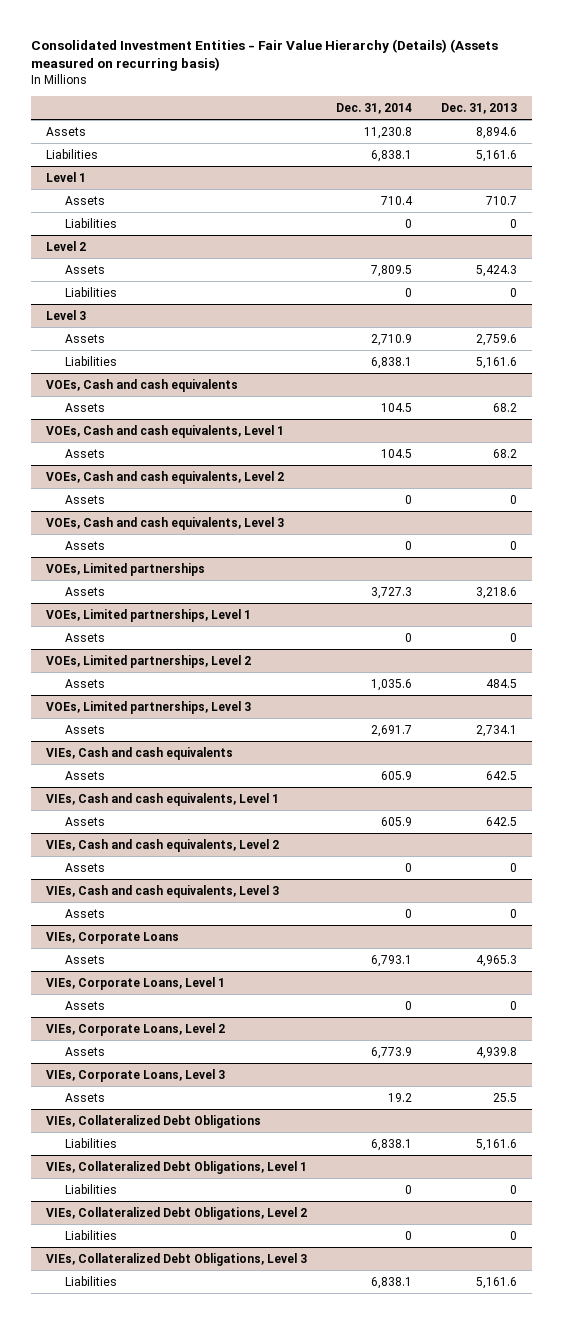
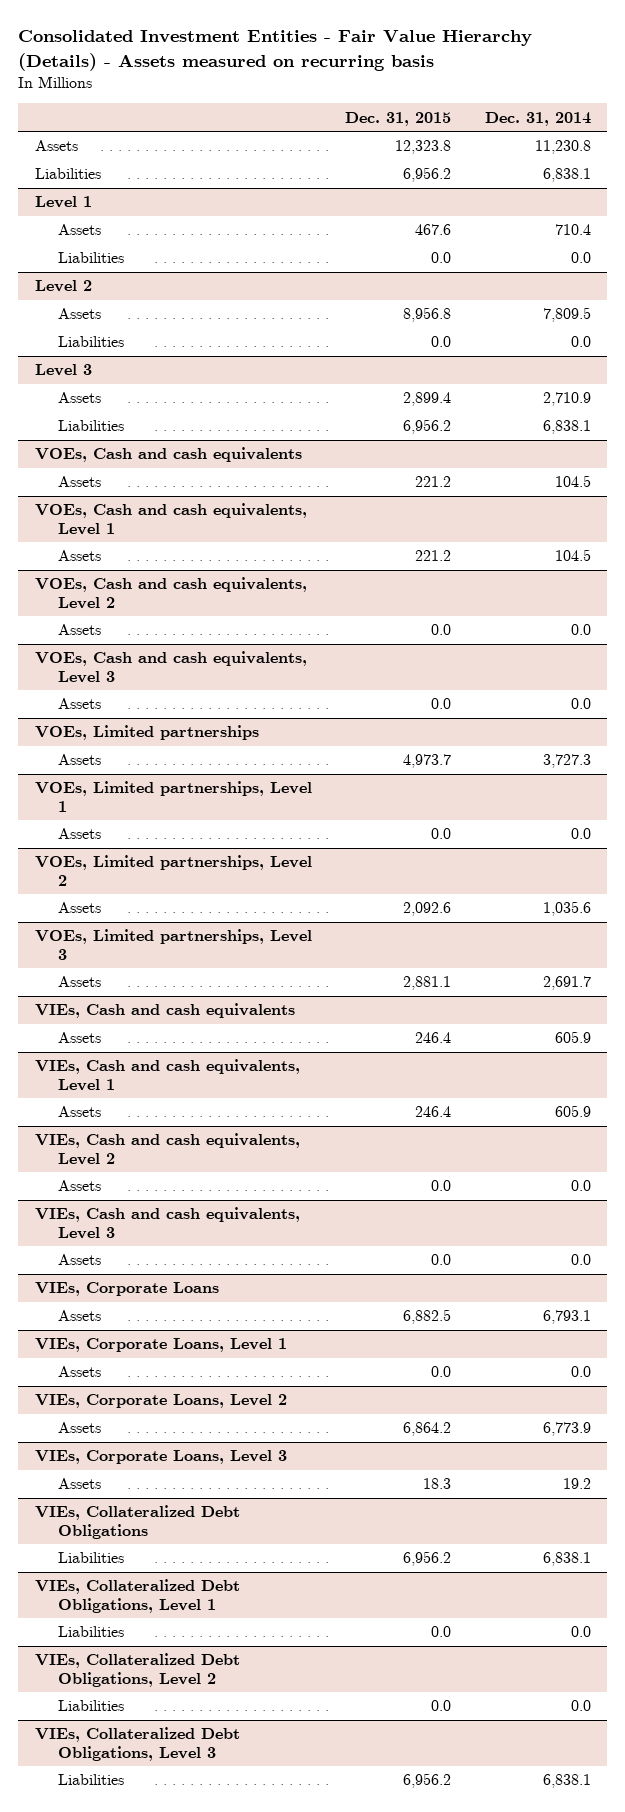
- Consolidated Investment Entities - Fair Value Hierarchy (Details) (Assets measured on recurring basis)
+ Consolidated Investment Entities - Fair Value Hierarchy (Details) - Assets measured on recurring basis
- | Dec. 31, 2014 | Dec. 31, 2013
+ | Dec. 31, 2015 | Dec. 31, 2014
@ Level 1
- Liabilities | 0 | 0
+ Liabilities | 0.0 | 0.0
@ Level 2
- Liabilities | 0 | 0
+ Liabilities | 0.0 | 0.0
@ VOEs, Cash and cash equivalents, Level 2
- Assets | 0 | 0
+ Assets | 0.0 | 0.0
@ VOEs, Cash and cash equivalents, Level 3
- Assets | 0 | 0
+ Assets | 0.0 | 0.0
@ VOEs, Limited partnerships, Level 1
- Assets | 0 | 0
+ Assets | 0.0 | 0.0
@ VIEs, Cash and cash equivalents, Level 2
- Assets | 0 | 0
+ Assets | 0.0 | 0.0
@ VIEs, Cash and cash equivalents, Level 3
- Assets | 0 | 0
+ Assets | 0.0 | 0.0
@ VIEs, Corporate Loans, Level 1
- Assets | 0 | 0
+ Assets | 0.0 | 0.0
@ VIEs, Collateralized Debt Obligations, Level 1
- Liabilities | 0 | 0
+ Liabilities | 0.0 | 0.0
@ VIEs, Collateralized Debt Obligations, Level 2
- Liabilities | 0 | 0
+ Liabilities | 0.0 | 0.0

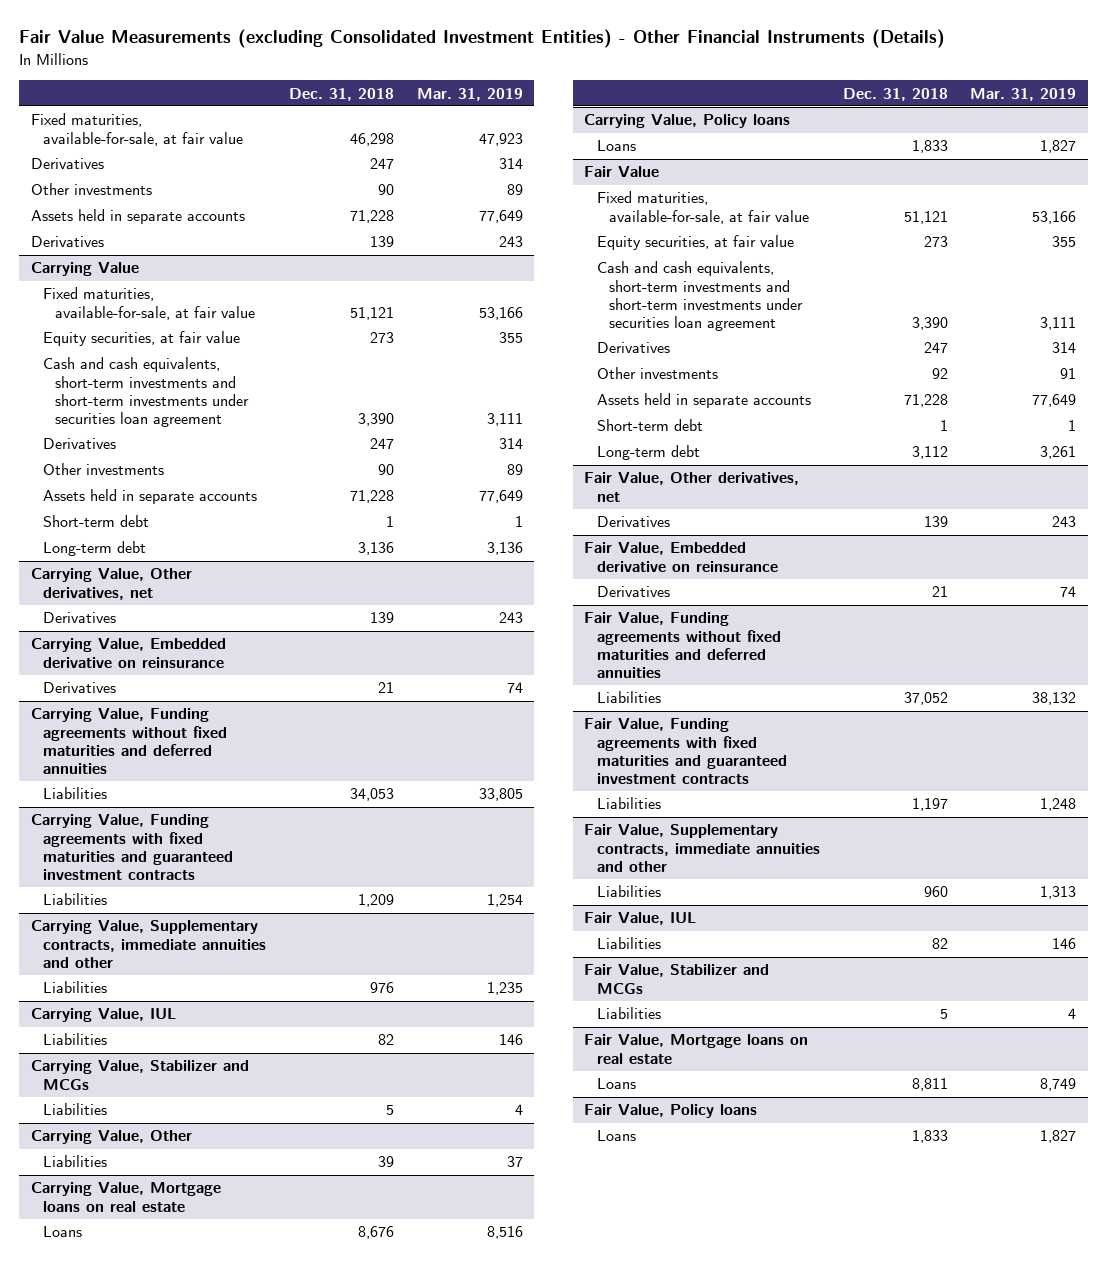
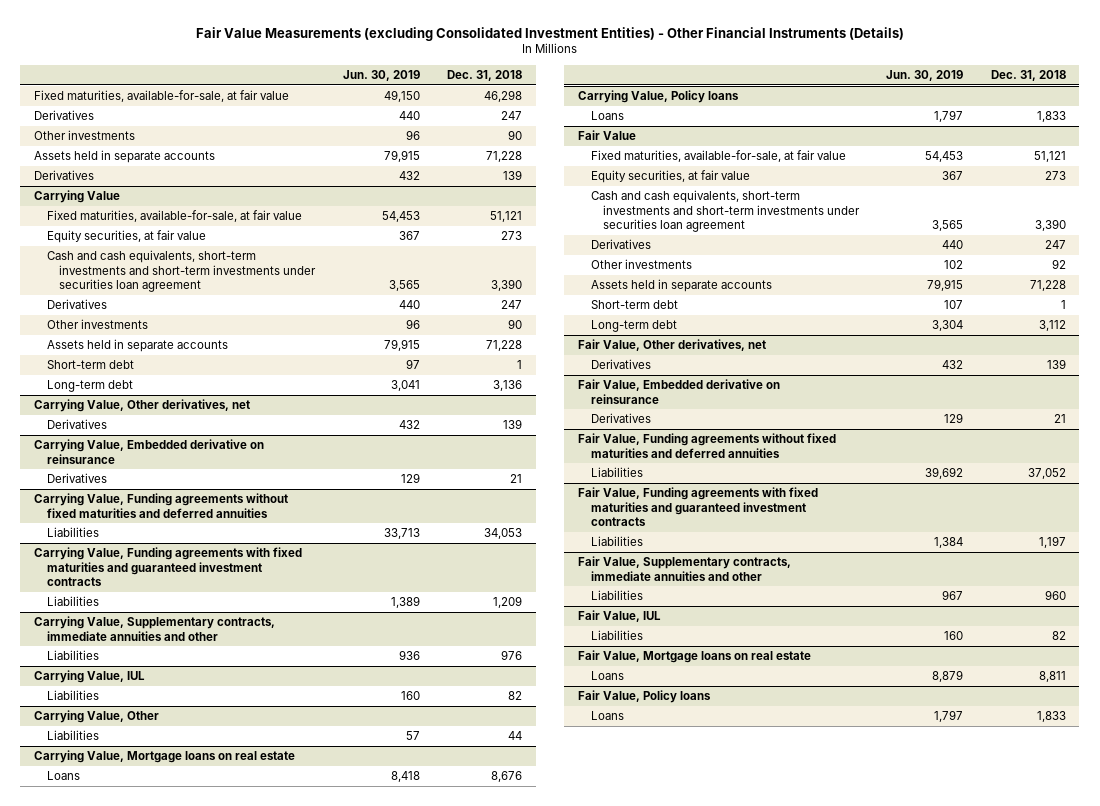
- | Dec. 31, 2018 | Mar. 31, 2019
+ | Jun. 30, 2019 | Dec. 31, 2018
- Carrying Value, Stabilizer and MCGs
- Liabilities | 5 | 4
@ Carrying Value, Other
- Liabilities | 39 | 37
+ Liabilities | 57 | 44
- Fair Value, Stabilizer and MCGs
- Liabilities | 5 | 4

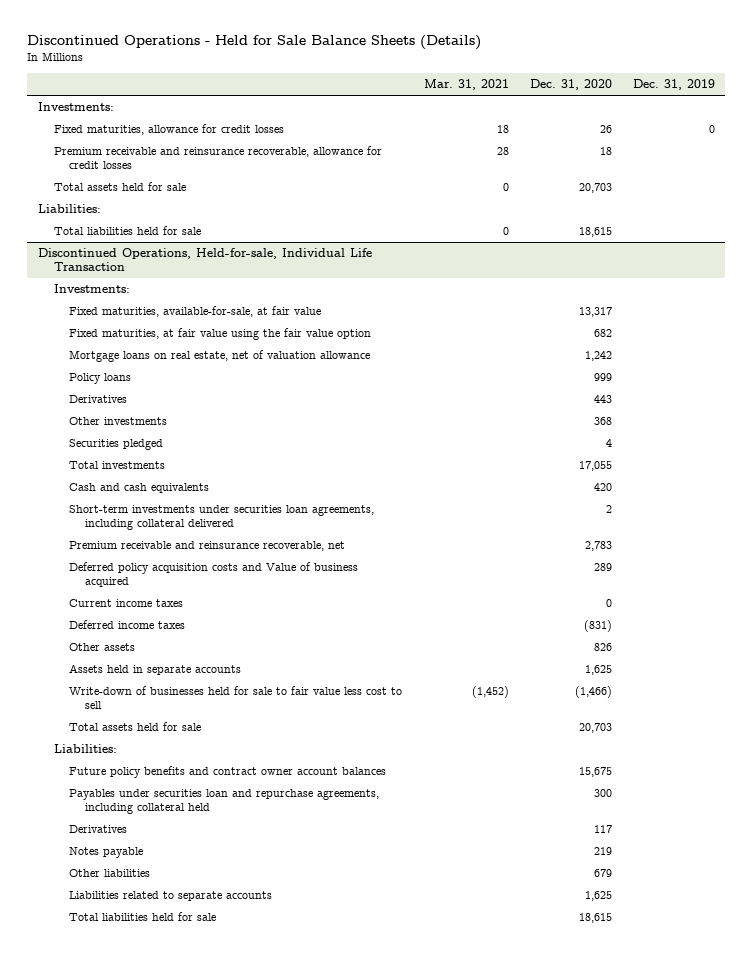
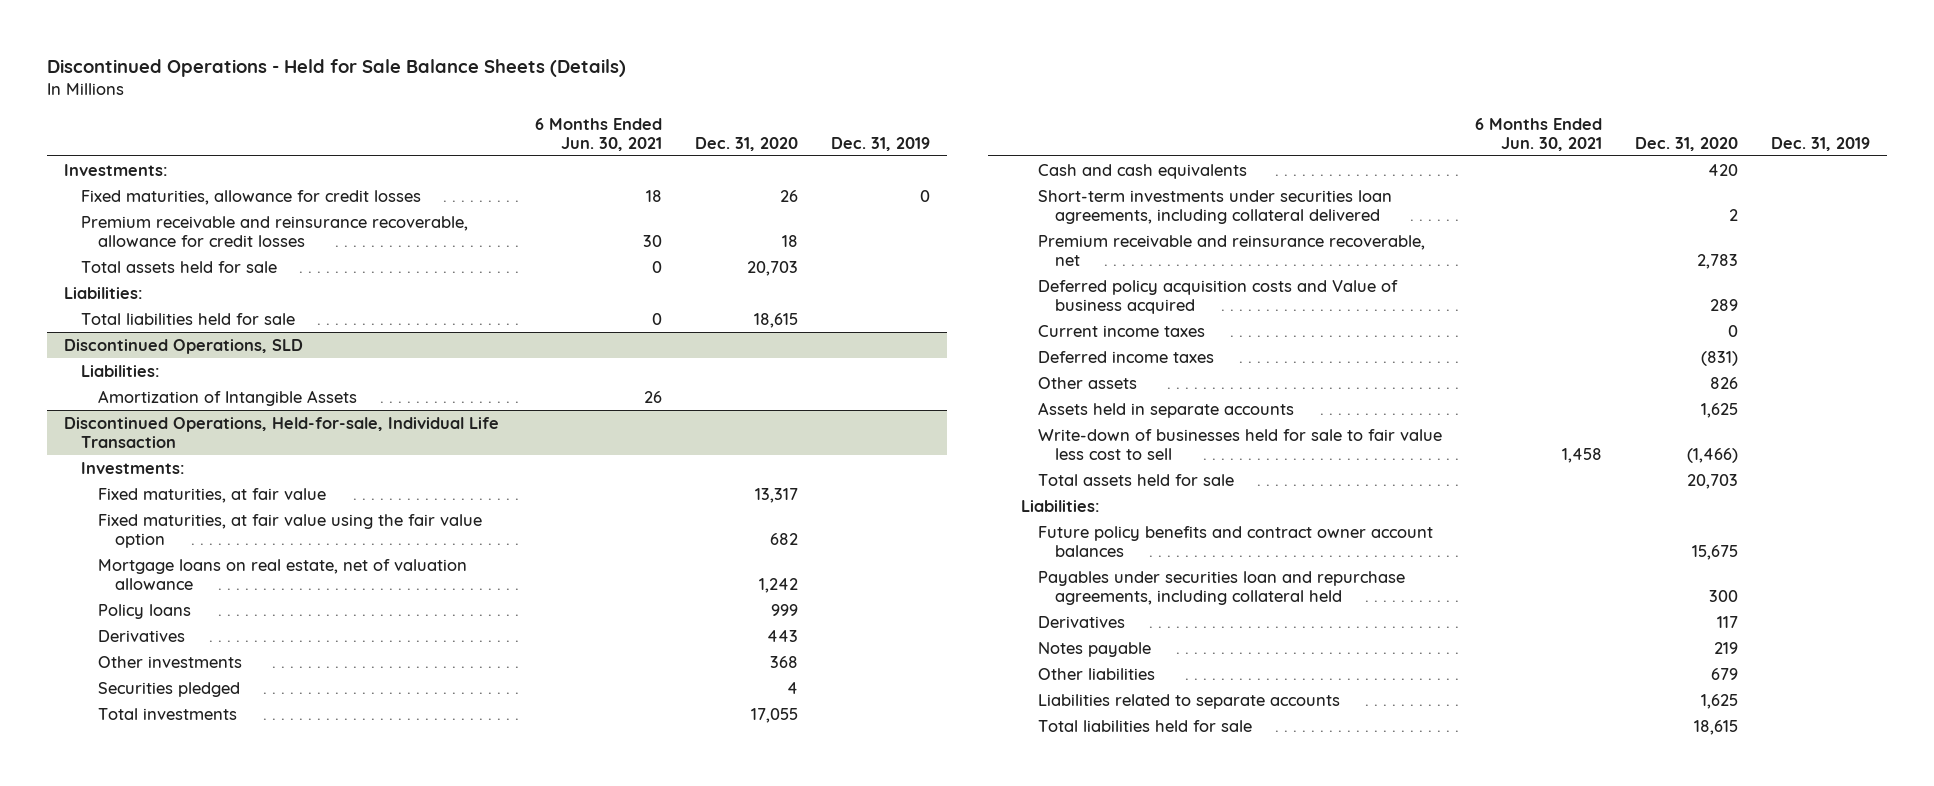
- | Mar. 31, 2021 | Dec. 31, 2020 | Dec. 31, 2019
+ | 6 Months Ended Jun. 30, 2021 | Dec. 31, 2020 | Dec. 31, 2019
+ Discontinued Operations, SLD
+ Liabilities:
+ Amortization of Intangible Assets | 26 | |
@ Discontinued Operations, Held-for-sale, Individual Life Transaction
- Fixed maturities, available-for-sale, at fair value | | 13,317 |
+ Fixed maturities, at fair value | | 13,317 |

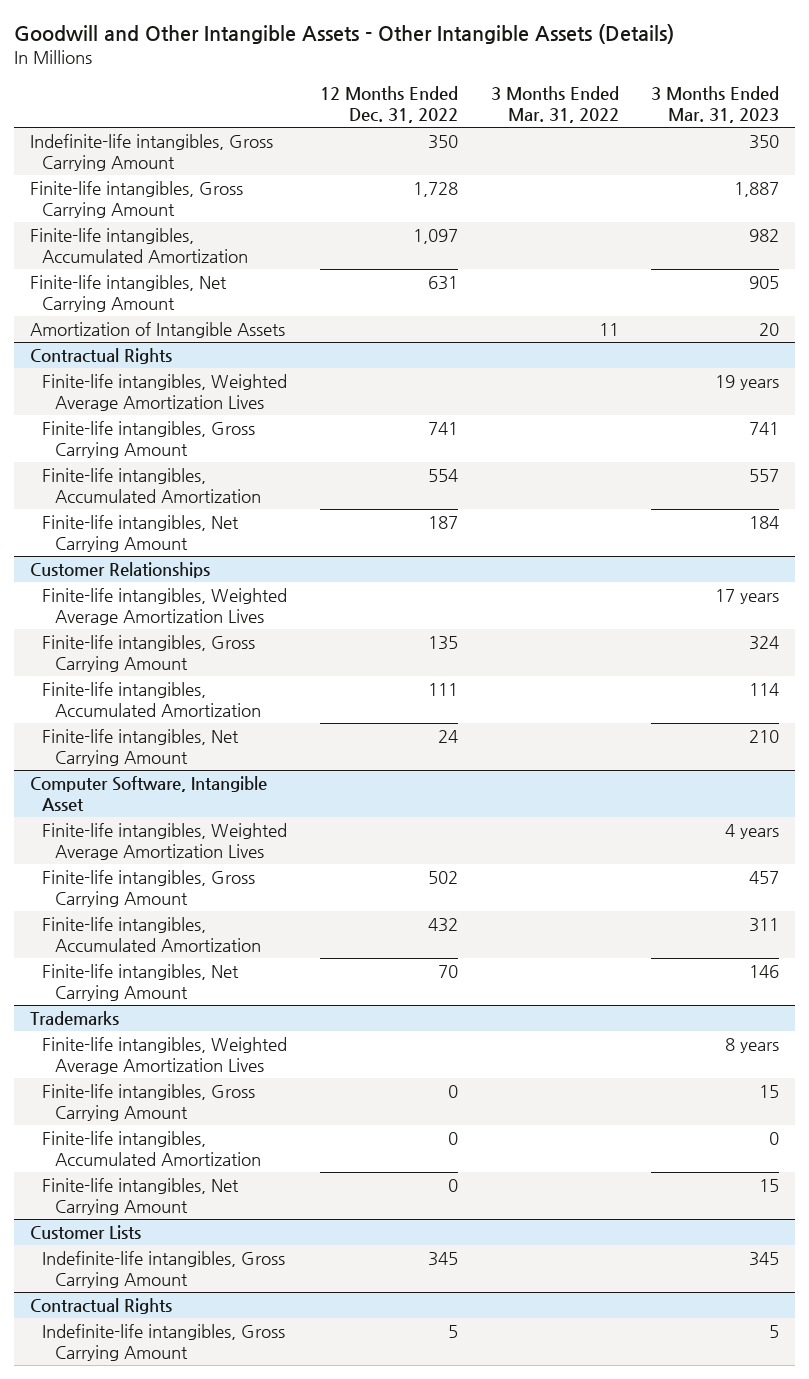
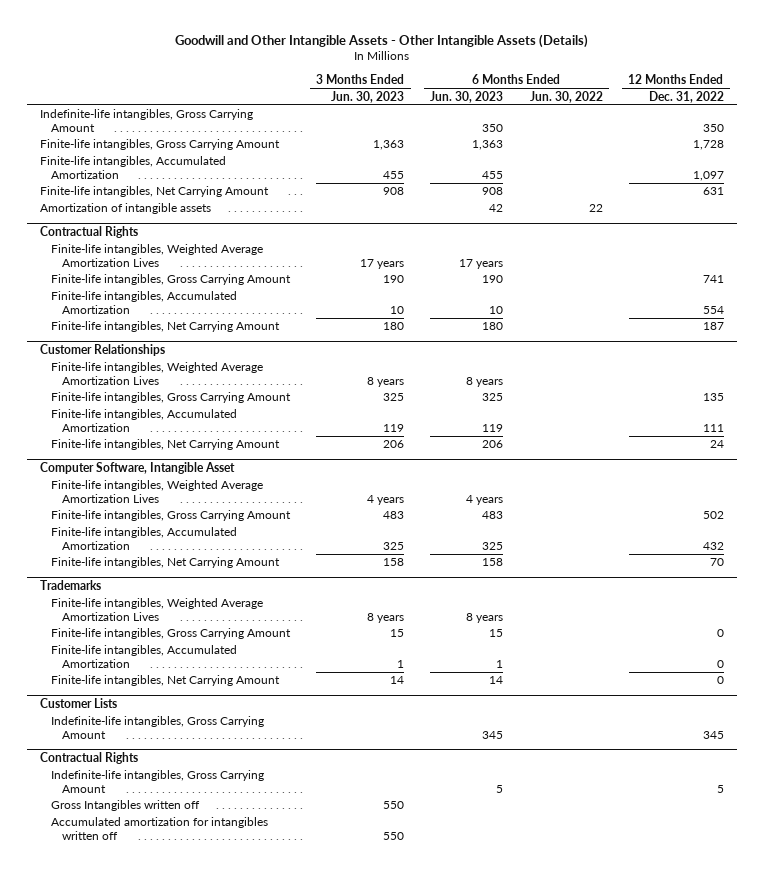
- | 12 Months Ended Dec. 31, 2022 | 3 Months Ended Mar. 31, 2022 | 3 Months Ended Mar. 31, 2023
+ | 3 Months Ended Jun. 30, 2023 | 6 Months Ended Jun. 30, 2023 | 6 Months Ended Jun. 30, 2022 | 12 Months Ended Dec. 31, 2022
- Amortization of Intangible Assets | | 11 | 20
+ Amortization of intangible assets | | 42 | 22 |
@ Contractual Rights
+ Gross Intangibles written off | 550 | | |
+ Accumulated amortization for intangibles written off | 550 | | |

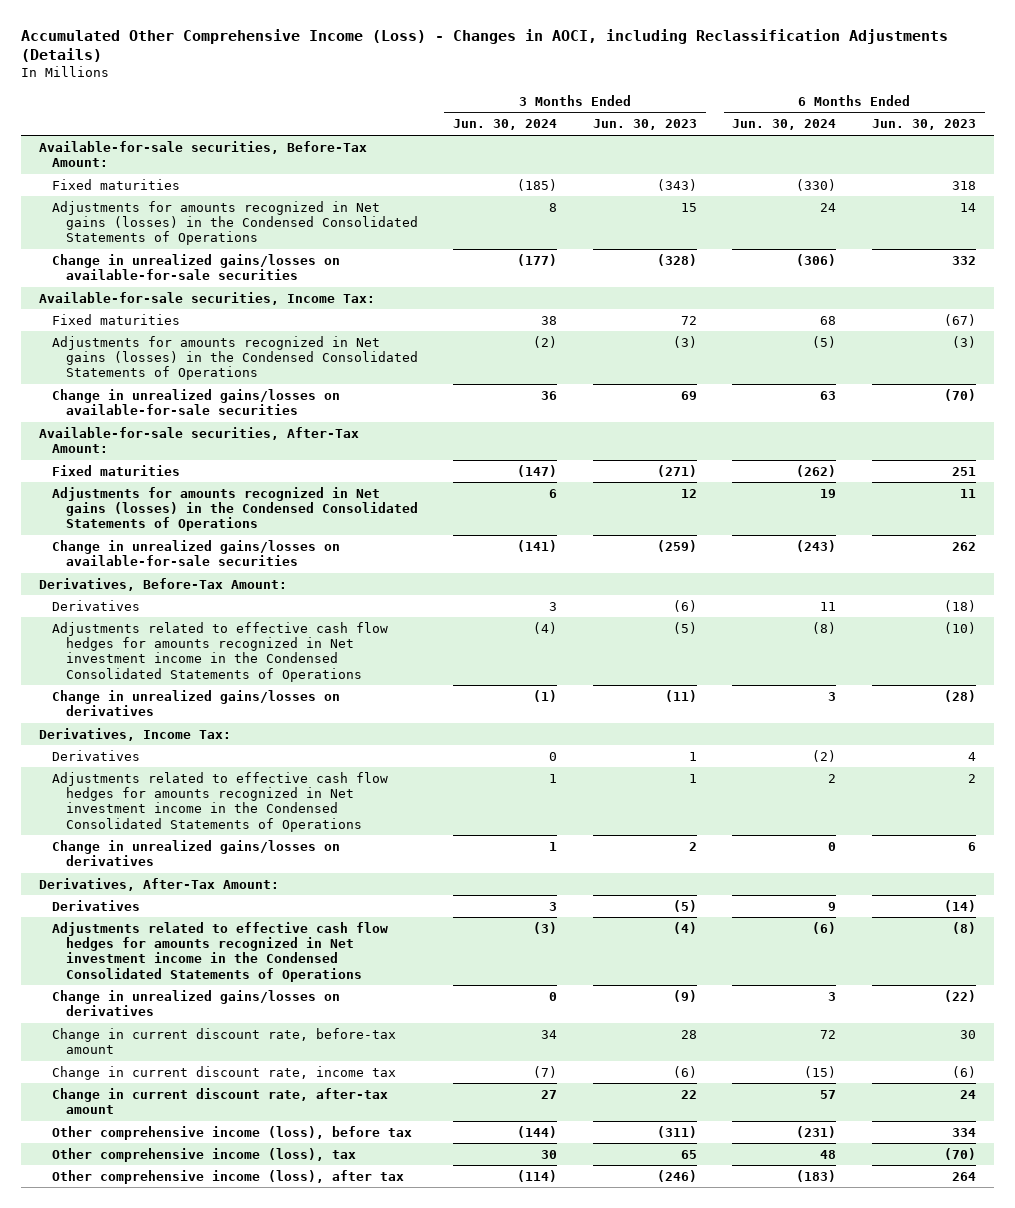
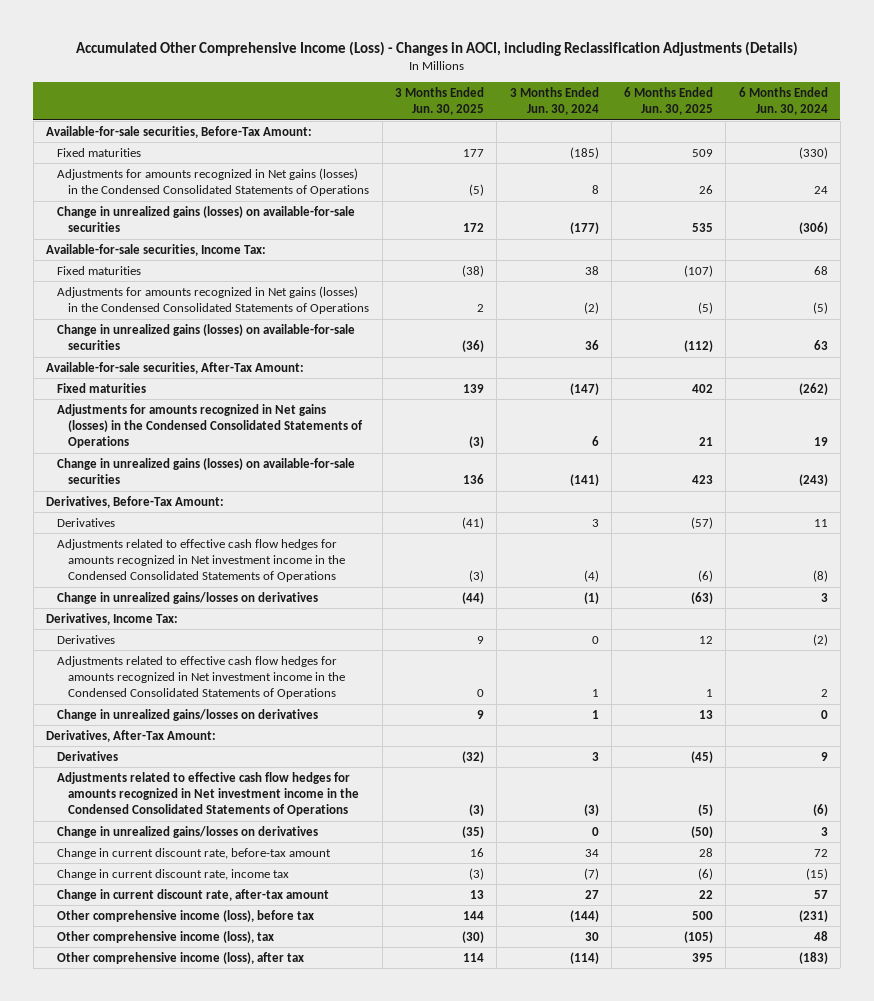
- | 3 Months Ended Jun. 30, 2024 | 3 Months Ended Jun. 30, 2023 | 6 Months Ended Jun. 30, 2024 | 6 Months Ended Jun. 30, 2023
+ | 3 Months Ended Jun. 30, 2025 | 3 Months Ended Jun. 30, 2024 | 6 Months Ended Jun. 30, 2025 | 6 Months Ended Jun. 30, 2024
- Change in unrealized gains/losses on available-for-sale securities | (177) | (328) | (306) | 332
+ Change in unrealized gains (losses) on available-for-sale securities | 172 | (177) | 535 | (306)
- Change in unrealized gains/losses on available-for-sale securities | 36 | 69 | 63 | (70)
+ Change in unrealized gains (losses) on available-for-sale securities | (36) | 36 | (112) | 63
- Change in unrealized gains/losses on available-for-sale securities | (141) | (259) | (243) | 262
+ Change in unrealized gains (losses) on available-for-sale securities | 136 | (141) | 423 | (243)

